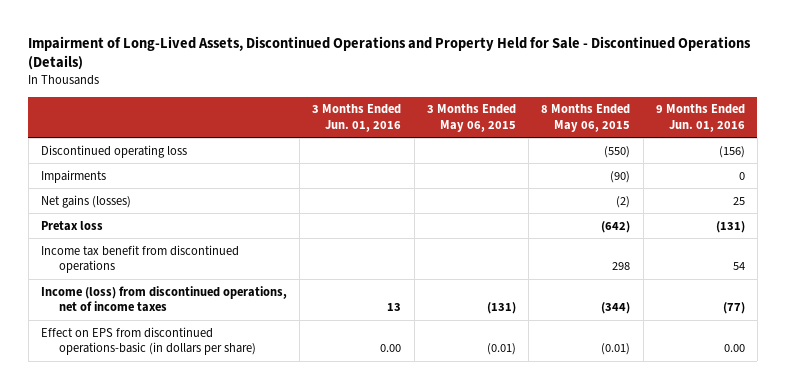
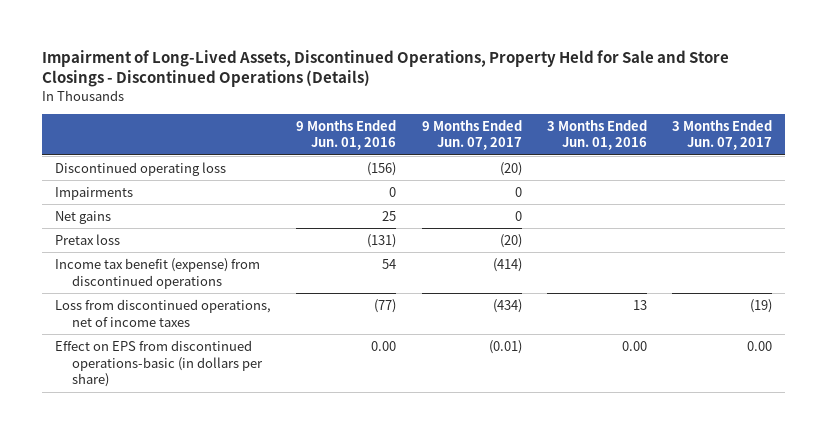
- Impairment of Long-Lived Assets, Discontinued Operations and Property Held for Sale - Discontinued Operations (Details)
+ Impairment of Long-Lived Assets, Discontinued Operations, Property Held for Sale and Store Closings - Discontinued Operations (Details)
- | 3 Months Ended Jun. 01, 2016 | 3 Months Ended May 06, 2015 | 8 Months Ended May 06, 2015 | 9 Months Ended Jun. 01, 2016
+ | 9 Months Ended Jun. 01, 2016 | 9 Months Ended Jun. 07, 2017 | 3 Months Ended Jun. 01, 2016 | 3 Months Ended Jun. 07, 2017
- Net gains (losses) | | | (2) | 25
+ Net gains | 25 | 0 | |
- Income tax benefit from discontinued operations | | | 298 | 54
- Income (loss) from discontinued operations, net of income taxes | 13 | (131) | (344) | (77)
+ Income tax benefit (expense) from discontinued operations | 54 | (414) | |
+ Loss from discontinued operations, net of income taxes | (77) | (434) | 13 | (19)

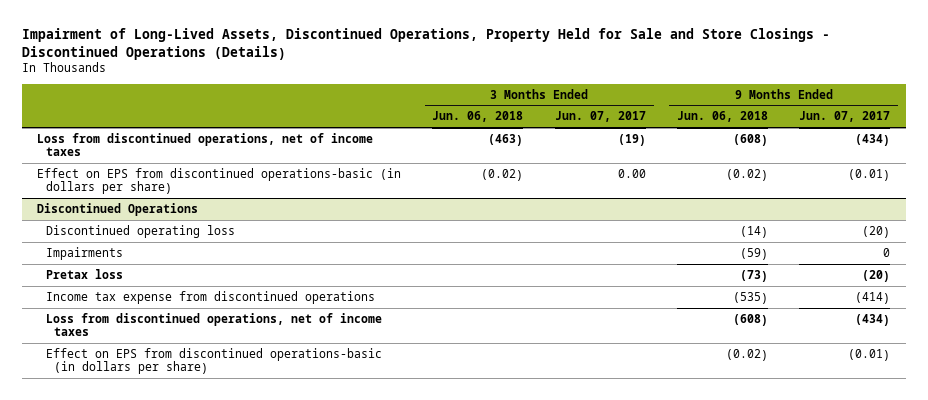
- | 9 Months Ended Jun. 01, 2016 | 9 Months Ended Jun. 07, 2017 | 3 Months Ended Jun. 01, 2016 | 3 Months Ended Jun. 07, 2017
+ | 3 Months Ended Jun. 06, 2018 | 3 Months Ended Jun. 07, 2017 | 9 Months Ended Jun. 06, 2018 | 9 Months Ended Jun. 07, 2017
moved up: Loss from discontinued operations, net of income taxes | (463) | (19) | (608) | (434)
moved up: Effect on EPS from discontinued operations-basic (in dollars per share) | (0.02) | 0.00 | (0.02) | (0.01)
+ Discontinued Operations
- Net gains | 25 | 0 | |
- Income tax benefit (expense) from discontinued operations | 54 | (414) | |
+ Income tax expense from discontinued operations | | | (535) | (414)
+ Loss from discontinued operations, net of income taxes | | | (608) | (434)
+ Effect on EPS from discontinued operations-basic (in dollars per share) | | | (0.02) | (0.01)

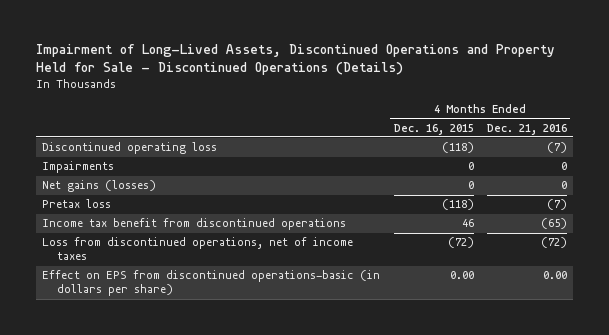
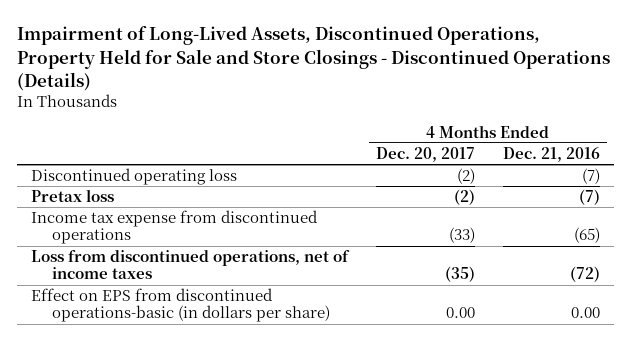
- Impairment of Long-Lived Assets, Discontinued Operations and Property Held for Sale - Discontinued Operations (Details)
+ Impairment of Long-Lived Assets, Discontinued Operations, Property Held for Sale and Store Closings - Discontinued Operations (Details)
- | 4 Months Ended Dec. 16, 2015 | 4 Months Ended Dec. 21, 2016
+ | 4 Months Ended Dec. 20, 2017 | 4 Months Ended Dec. 21, 2016
- Impairments | 0 | 0
- Net gains (losses) | 0 | 0
- Income tax benefit from discontinued operations | 46 | (65)
+ Income tax expense from discontinued operations | (33) | (65)

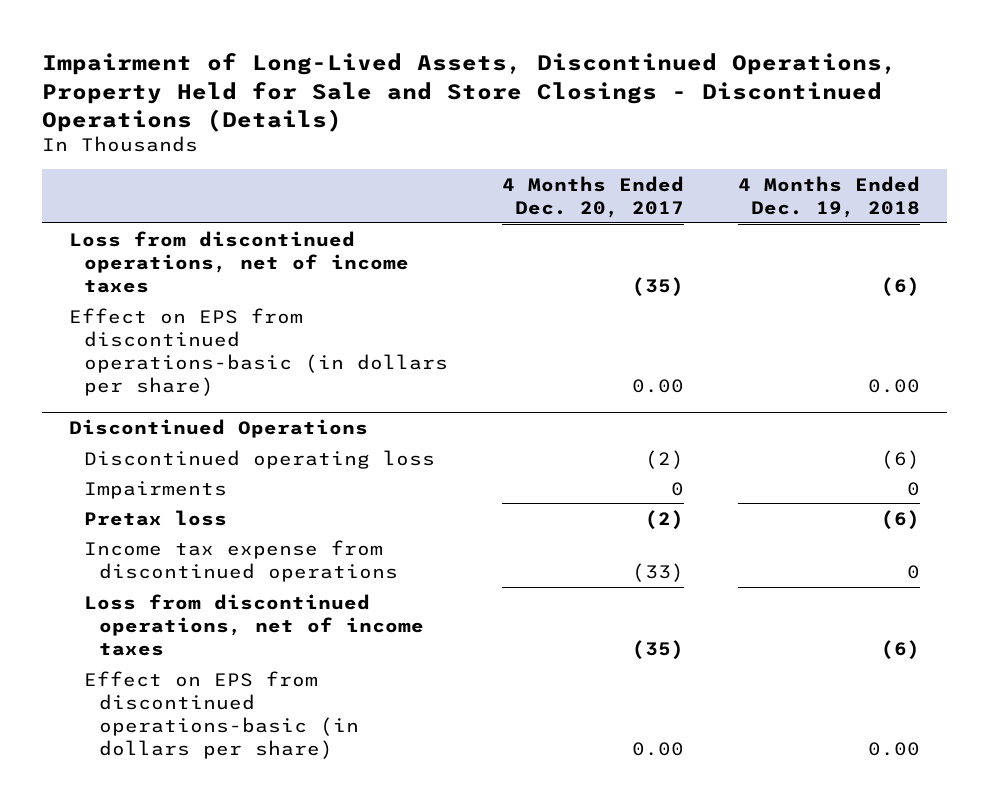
- | 4 Months Ended Dec. 20, 2017 | 4 Months Ended Dec. 21, 2016
+ | 4 Months Ended Dec. 20, 2017 | 4 Months Ended Dec. 19, 2018
+ Loss from discontinued operations, net of income taxes | (35) | (6)
+ Effect on EPS from discontinued operations-basic (in dollars per share) | 0.00 | 0.00
+ Discontinued Operations
+ Impairments | 0 | 0

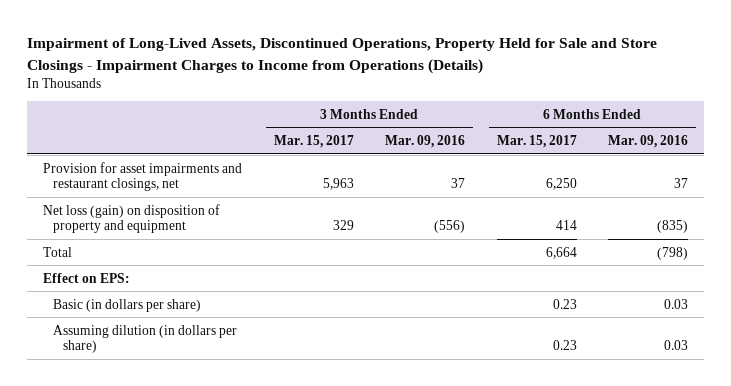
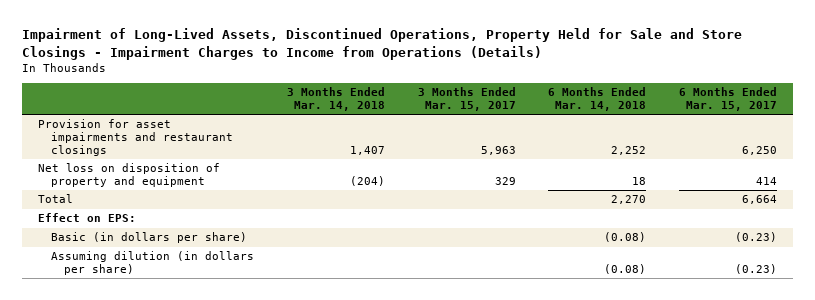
- | 3 Months Ended Mar. 15, 2017 | 3 Months Ended Mar. 09, 2016 | 6 Months Ended Mar. 15, 2017 | 6 Months Ended Mar. 09, 2016
+ | 3 Months Ended Mar. 14, 2018 | 3 Months Ended Mar. 15, 2017 | 6 Months Ended Mar. 14, 2018 | 6 Months Ended Mar. 15, 2017
- Provision for asset impairments and restaurant closings, net | 5,963 | 37 | 6,250 | 37
- Net loss (gain) on disposition of property and equipment | 329 | (556) | 414 | (835)
+ Provision for asset impairments and restaurant closings | 1,407 | 5,963 | 2,252 | 6,250
+ Net loss on disposition of property and equipment | (204) | 329 | 18 | 414
- Basic (in dollars per share) | | | 0.23 | 0.03
- Assuming dilution (in dollars per share) | | | 0.23 | 0.03
+ Basic (in dollars per share) | | | (0.08) | (0.23)
+ Assuming dilution (in dollars per share) | | | (0.08) | (0.23)

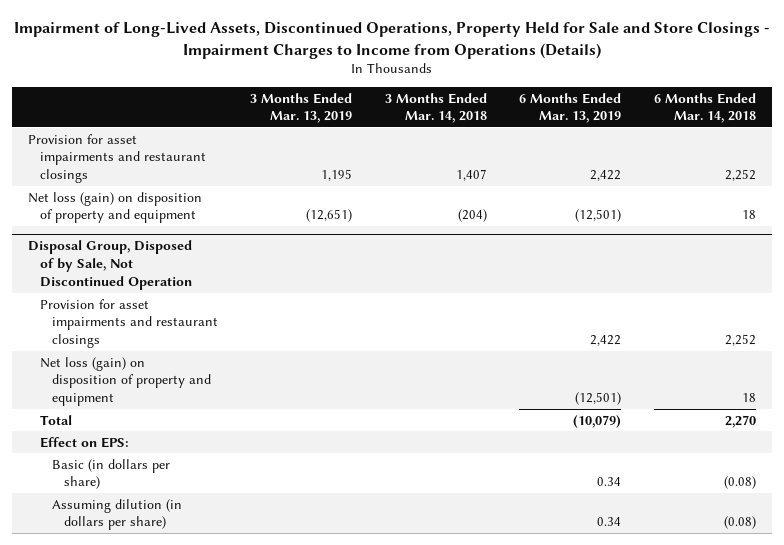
- | 3 Months Ended Mar. 14, 2018 | 3 Months Ended Mar. 15, 2017 | 6 Months Ended Mar. 14, 2018 | 6 Months Ended Mar. 15, 2017
+ | 3 Months Ended Mar. 13, 2019 | 3 Months Ended Mar. 14, 2018 | 6 Months Ended Mar. 13, 2019 | 6 Months Ended Mar. 14, 2018
- Net loss on disposition of property and equipment | (204) | 329 | 18 | 414
+ Net loss (gain) on disposition of property and equipment | (12,651) | (204) | (12,501) | 18
+ Disposal Group, Disposed of by Sale, Not Discontinued Operation
+ Provision for asset impairments and restaurant closings | | | 2,422 | 2,252
+ Net loss (gain) on disposition of property and equipment | | | (12,501) | 18

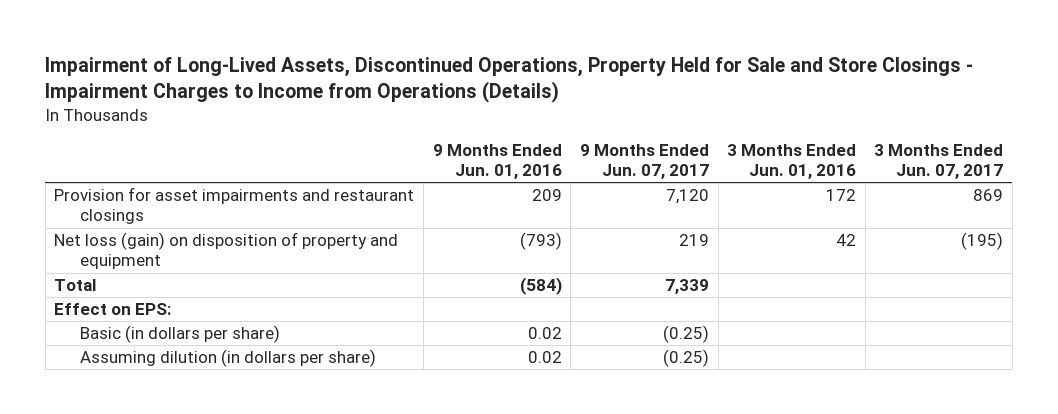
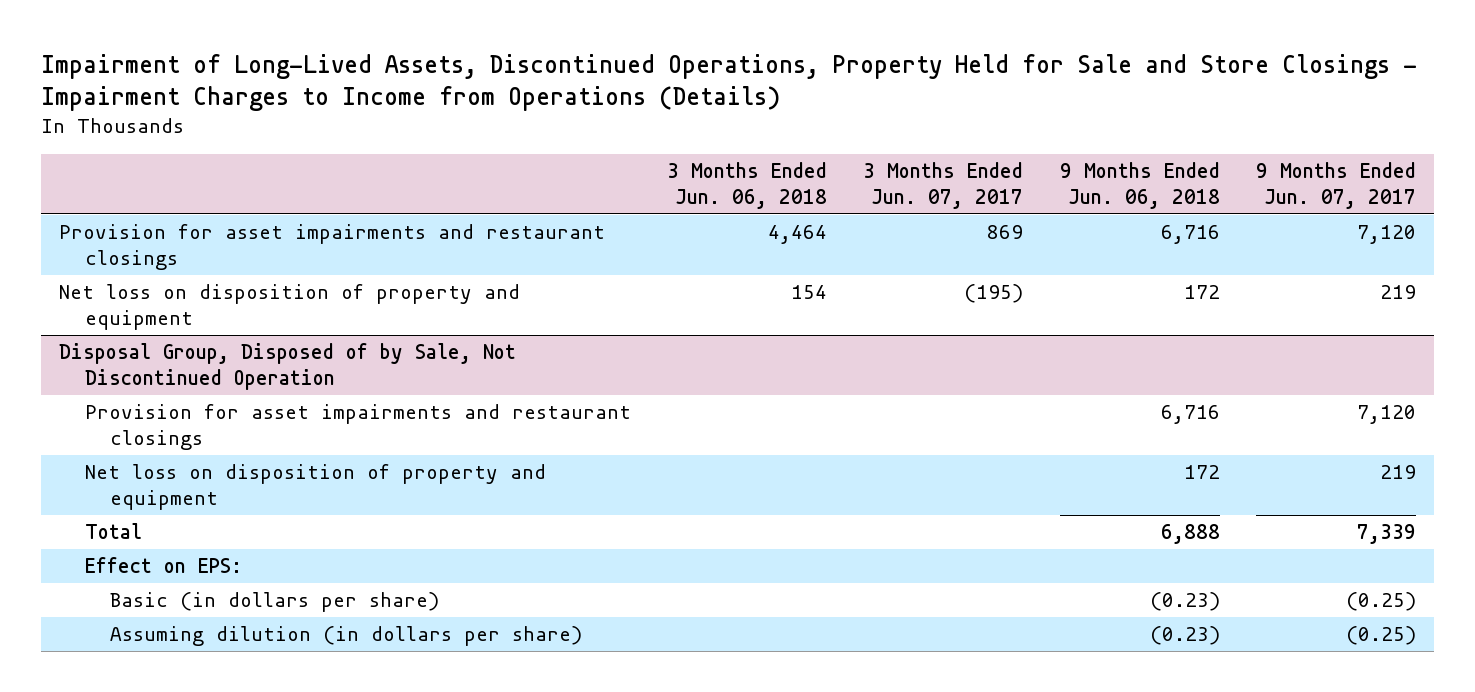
- | 9 Months Ended Jun. 01, 2016 | 9 Months Ended Jun. 07, 2017 | 3 Months Ended Jun. 01, 2016 | 3 Months Ended Jun. 07, 2017
+ | 3 Months Ended Jun. 06, 2018 | 3 Months Ended Jun. 07, 2017 | 9 Months Ended Jun. 06, 2018 | 9 Months Ended Jun. 07, 2017
- Net loss (gain) on disposition of property and equipment | (793) | 219 | 42 | (195)
+ Net loss on disposition of property and equipment | 154 | (195) | 172 | 219
+ Disposal Group, Disposed of by Sale, Not Discontinued Operation
+ Provision for asset impairments and restaurant closings | | | 6,716 | 7,120
+ Net loss on disposition of property and equipment | | | 172 | 219

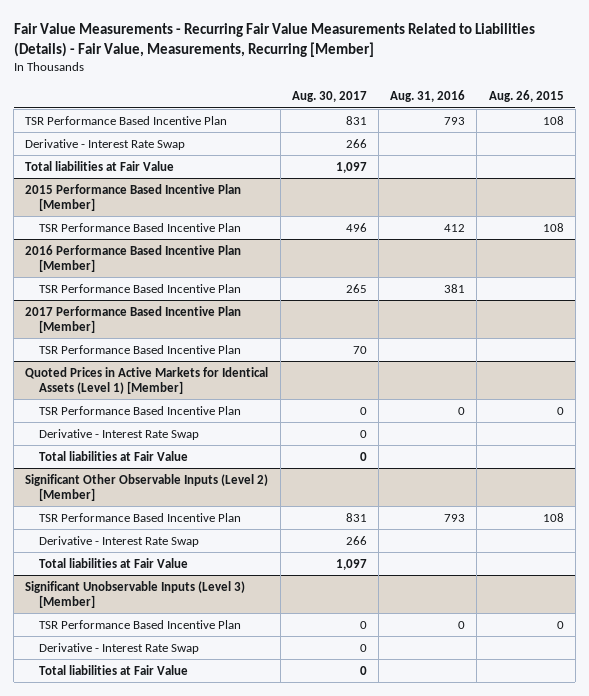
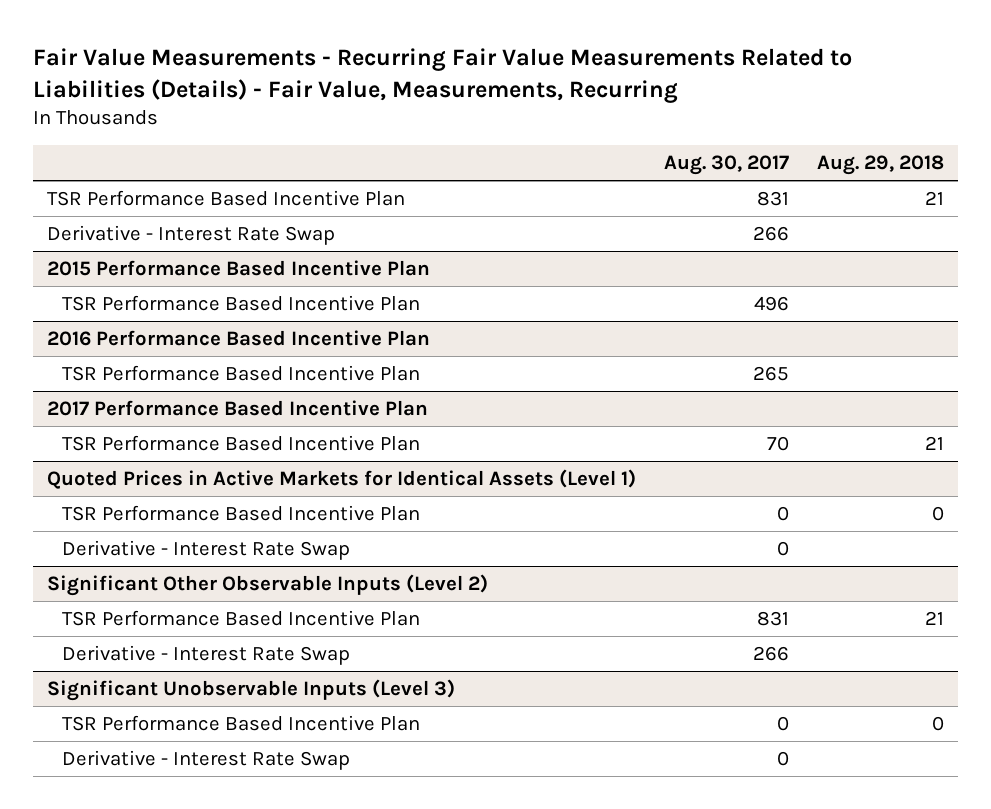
- Fair Value Measurements - Recurring Fair Value Measurements Related to Liabilities (Details) - Fair Value, Measurements, Recurring [Member]
+ Fair Value Measurements - Recurring Fair Value Measurements Related to Liabilities (Details) - Fair Value, Measurements, Recurring
- | Aug. 30, 2017 | Aug. 31, 2016 | Aug. 26, 2015
+ | Aug. 30, 2017 | Aug. 29, 2018
- Total liabilities at Fair Value | 1,097 | |
- 2015 Performance Based Incentive Plan [Member]
+ 2015 Performance Based Incentive Plan
- 2016 Performance Based Incentive Plan [Member]
+ 2016 Performance Based Incentive Plan
- 2017 Performance Based Incentive Plan [Member]
+ 2017 Performance Based Incentive Plan
- Quoted Prices in Active Markets for Identical Assets (Level 1) [Member]
+ Quoted Prices in Active Markets for Identical Assets (Level 1)
- Total liabilities at Fair Value | 0 | |
- Significant Other Observable Inputs (Level 2) [Member]
+ Significant Other Observable Inputs (Level 2)
- Total liabilities at Fair Value | 1,097 | |
- Significant Unobservable Inputs (Level 3) [Member]
+ Significant Unobservable Inputs (Level 3)
- Total liabilities at Fair Value | 0 | |

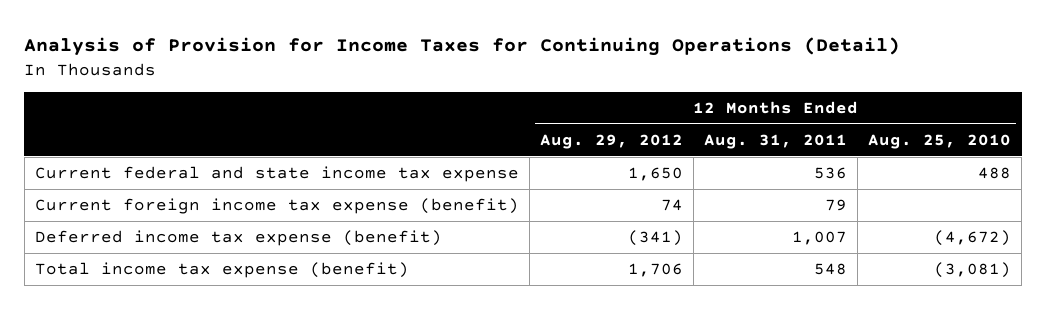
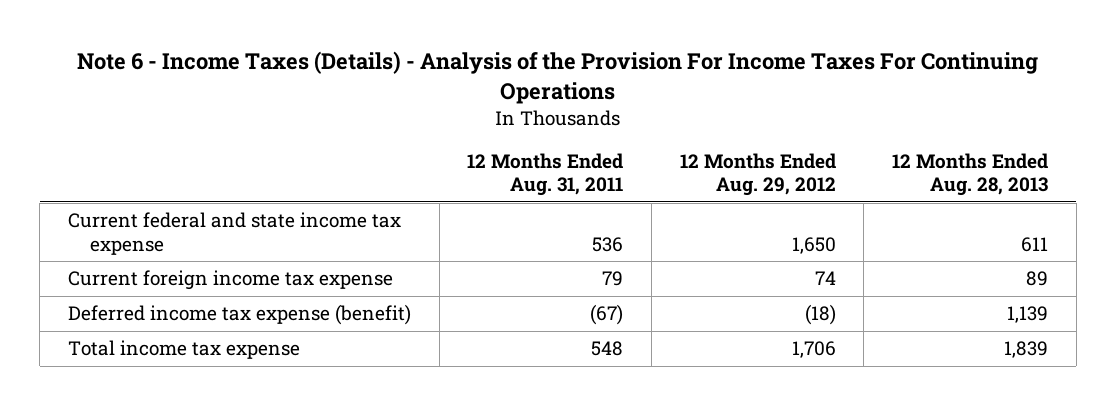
- Analysis of Provision for Income Taxes for Continuing Operations (Detail)
+ Note 6 - Income Taxes (Details) - Analysis of the Provision For Income Taxes For Continuing Operations
- | 12 Months Ended Aug. 29, 2012 | 12 Months Ended Aug. 31, 2011 | 12 Months Ended Aug. 25, 2010
+ | 12 Months Ended Aug. 31, 2011 | 12 Months Ended Aug. 29, 2012 | 12 Months Ended Aug. 28, 2013
- Current foreign income tax expense (benefit) | 74 | 79 |
- Deferred income tax expense (benefit) | (341) | 1,007 | (4,672)
- Total income tax expense (benefit) | 1,706 | 548 | (3,081)
+ Current foreign income tax expense | 79 | 74 | 89
+ Deferred income tax expense (benefit) | (67) | (18) | 1,139
+ Total income tax expense | 548 | 1,706 | 1,839

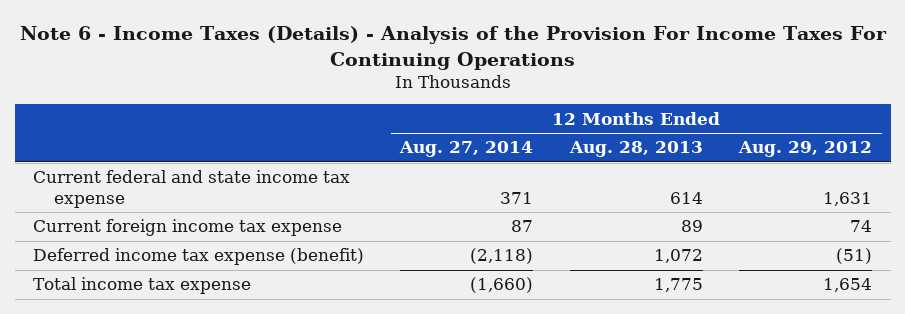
- | 12 Months Ended Aug. 31, 2011 | 12 Months Ended Aug. 29, 2012 | 12 Months Ended Aug. 28, 2013
+ | 12 Months Ended Aug. 27, 2014 | 12 Months Ended Aug. 28, 2013 | 12 Months Ended Aug. 29, 2012
- Current federal and state income tax expense | 536 | 1,650 | 611
+ Current federal and state income tax expense | 371 | 614 | 1,631
- Deferred income tax expense (benefit) | (67) | (18) | 1,139
- Total income tax expense | 548 | 1,706 | 1,839
+ Deferred income tax expense (benefit) | (2,118) | 1,072 | (51)
+ Total income tax expense | (1,660) | 1,775 | 1,654

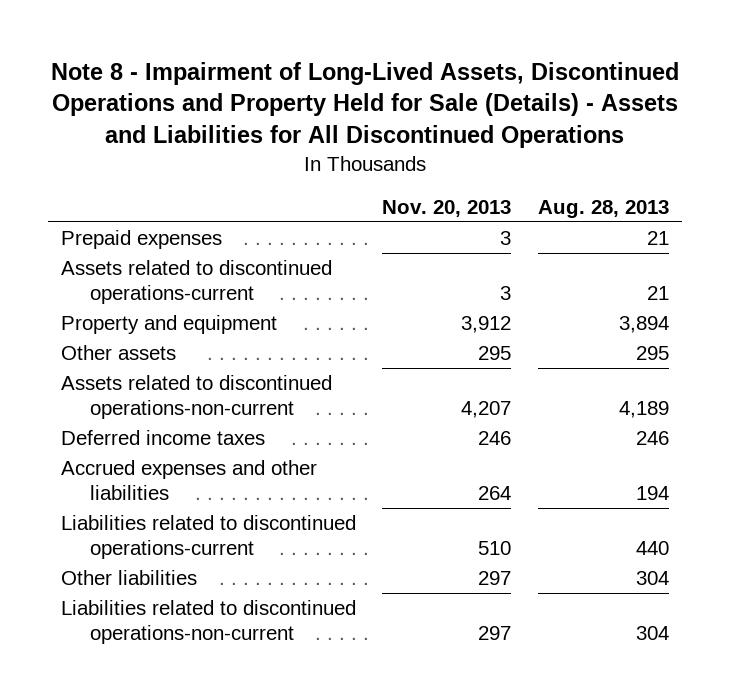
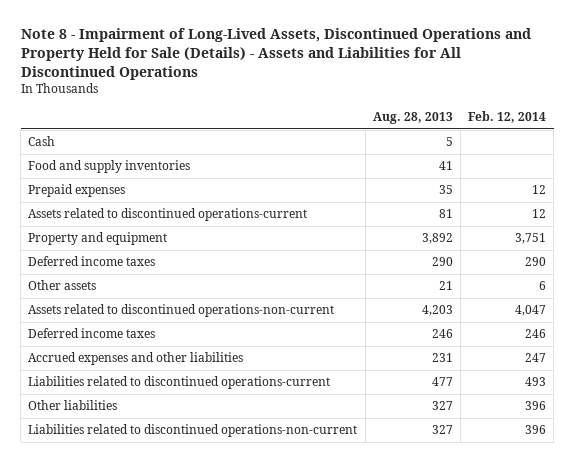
- | Nov. 20, 2013 | Aug. 28, 2013
+ | Aug. 28, 2013 | Feb. 12, 2014
- Prepaid expenses | 3 | 21
- Assets related to discontinued operations-current | 3 | 21
- Property and equipment | 3,912 | 3,894
- Other assets | 295 | 295
- Assets related to discontinued operations-non-current | 4,207 | 4,189
+ Cash | 5 |
+ Food and supply inventories | 41 |
+ Prepaid expenses | 35 | 12
+ Assets related to discontinued operations-current | 81 | 12
+ Property and equipment | 3,892 | 3,751
+ Deferred income taxes | 290 | 290
+ Other assets | 21 | 6
+ Assets related to discontinued operations-non-current | 4,203 | 4,047
- Accrued expenses and other liabilities | 264 | 194
- Liabilities related to discontinued operations-current | 510 | 440
- Other liabilities | 297 | 304
- Liabilities related to discontinued operations-non-current | 297 | 304
+ Accrued expenses and other liabilities | 231 | 247
+ Liabilities related to discontinued operations-current | 477 | 493
+ Other liabilities | 327 | 396
+ Liabilities related to discontinued operations-non-current | 327 | 396

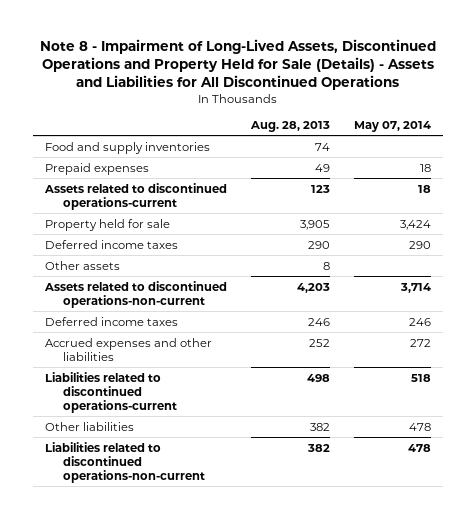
- | Aug. 28, 2013 | Feb. 12, 2014
+ | Aug. 28, 2013 | May 07, 2014
- Cash | 5 |
- Food and supply inventories | 41 |
- Prepaid expenses | 35 | 12
- Assets related to discontinued operations-current | 81 | 12
- Property and equipment | 3,892 | 3,751
+ Food and supply inventories | 74 |
+ Prepaid expenses | 49 | 18
+ Assets related to discontinued operations-current | 123 | 18
+ Property held for sale | 3,905 | 3,424
- Other assets | 21 | 6
+ Other assets | 8 |
- Accrued expenses and other liabilities | 231 | 247
- Liabilities related to discontinued operations-current | 477 | 493
- Other liabilities | 327 | 396
- Liabilities related to discontinued operations-non-current | 327 | 396
+ Accrued expenses and other liabilities | 252 | 272
+ Liabilities related to discontinued operations-current | 498 | 518
+ Other liabilities | 382 | 478
+ Liabilities related to discontinued operations-non-current | 382 | 478

